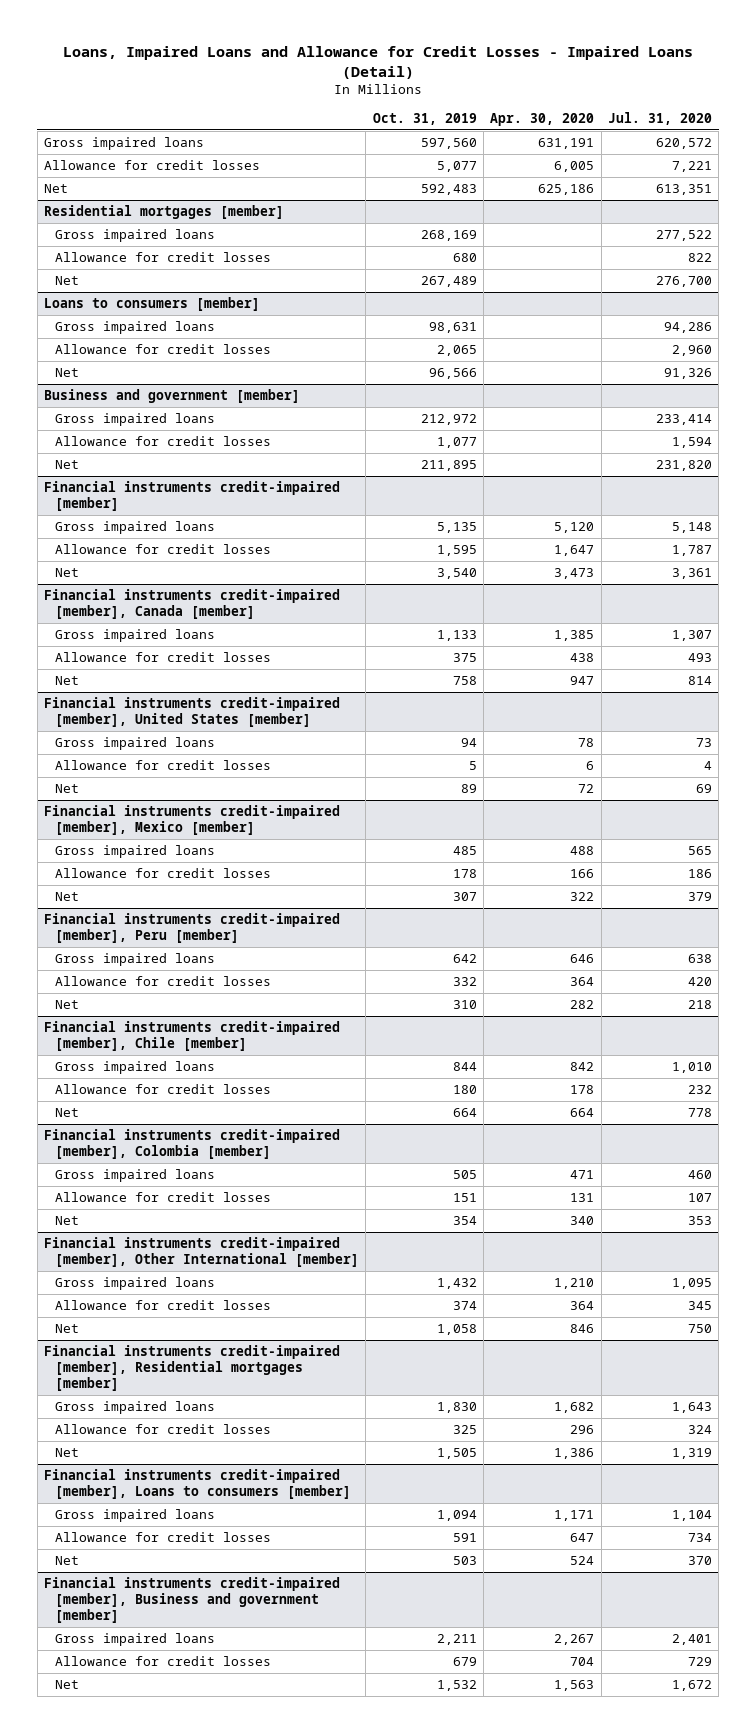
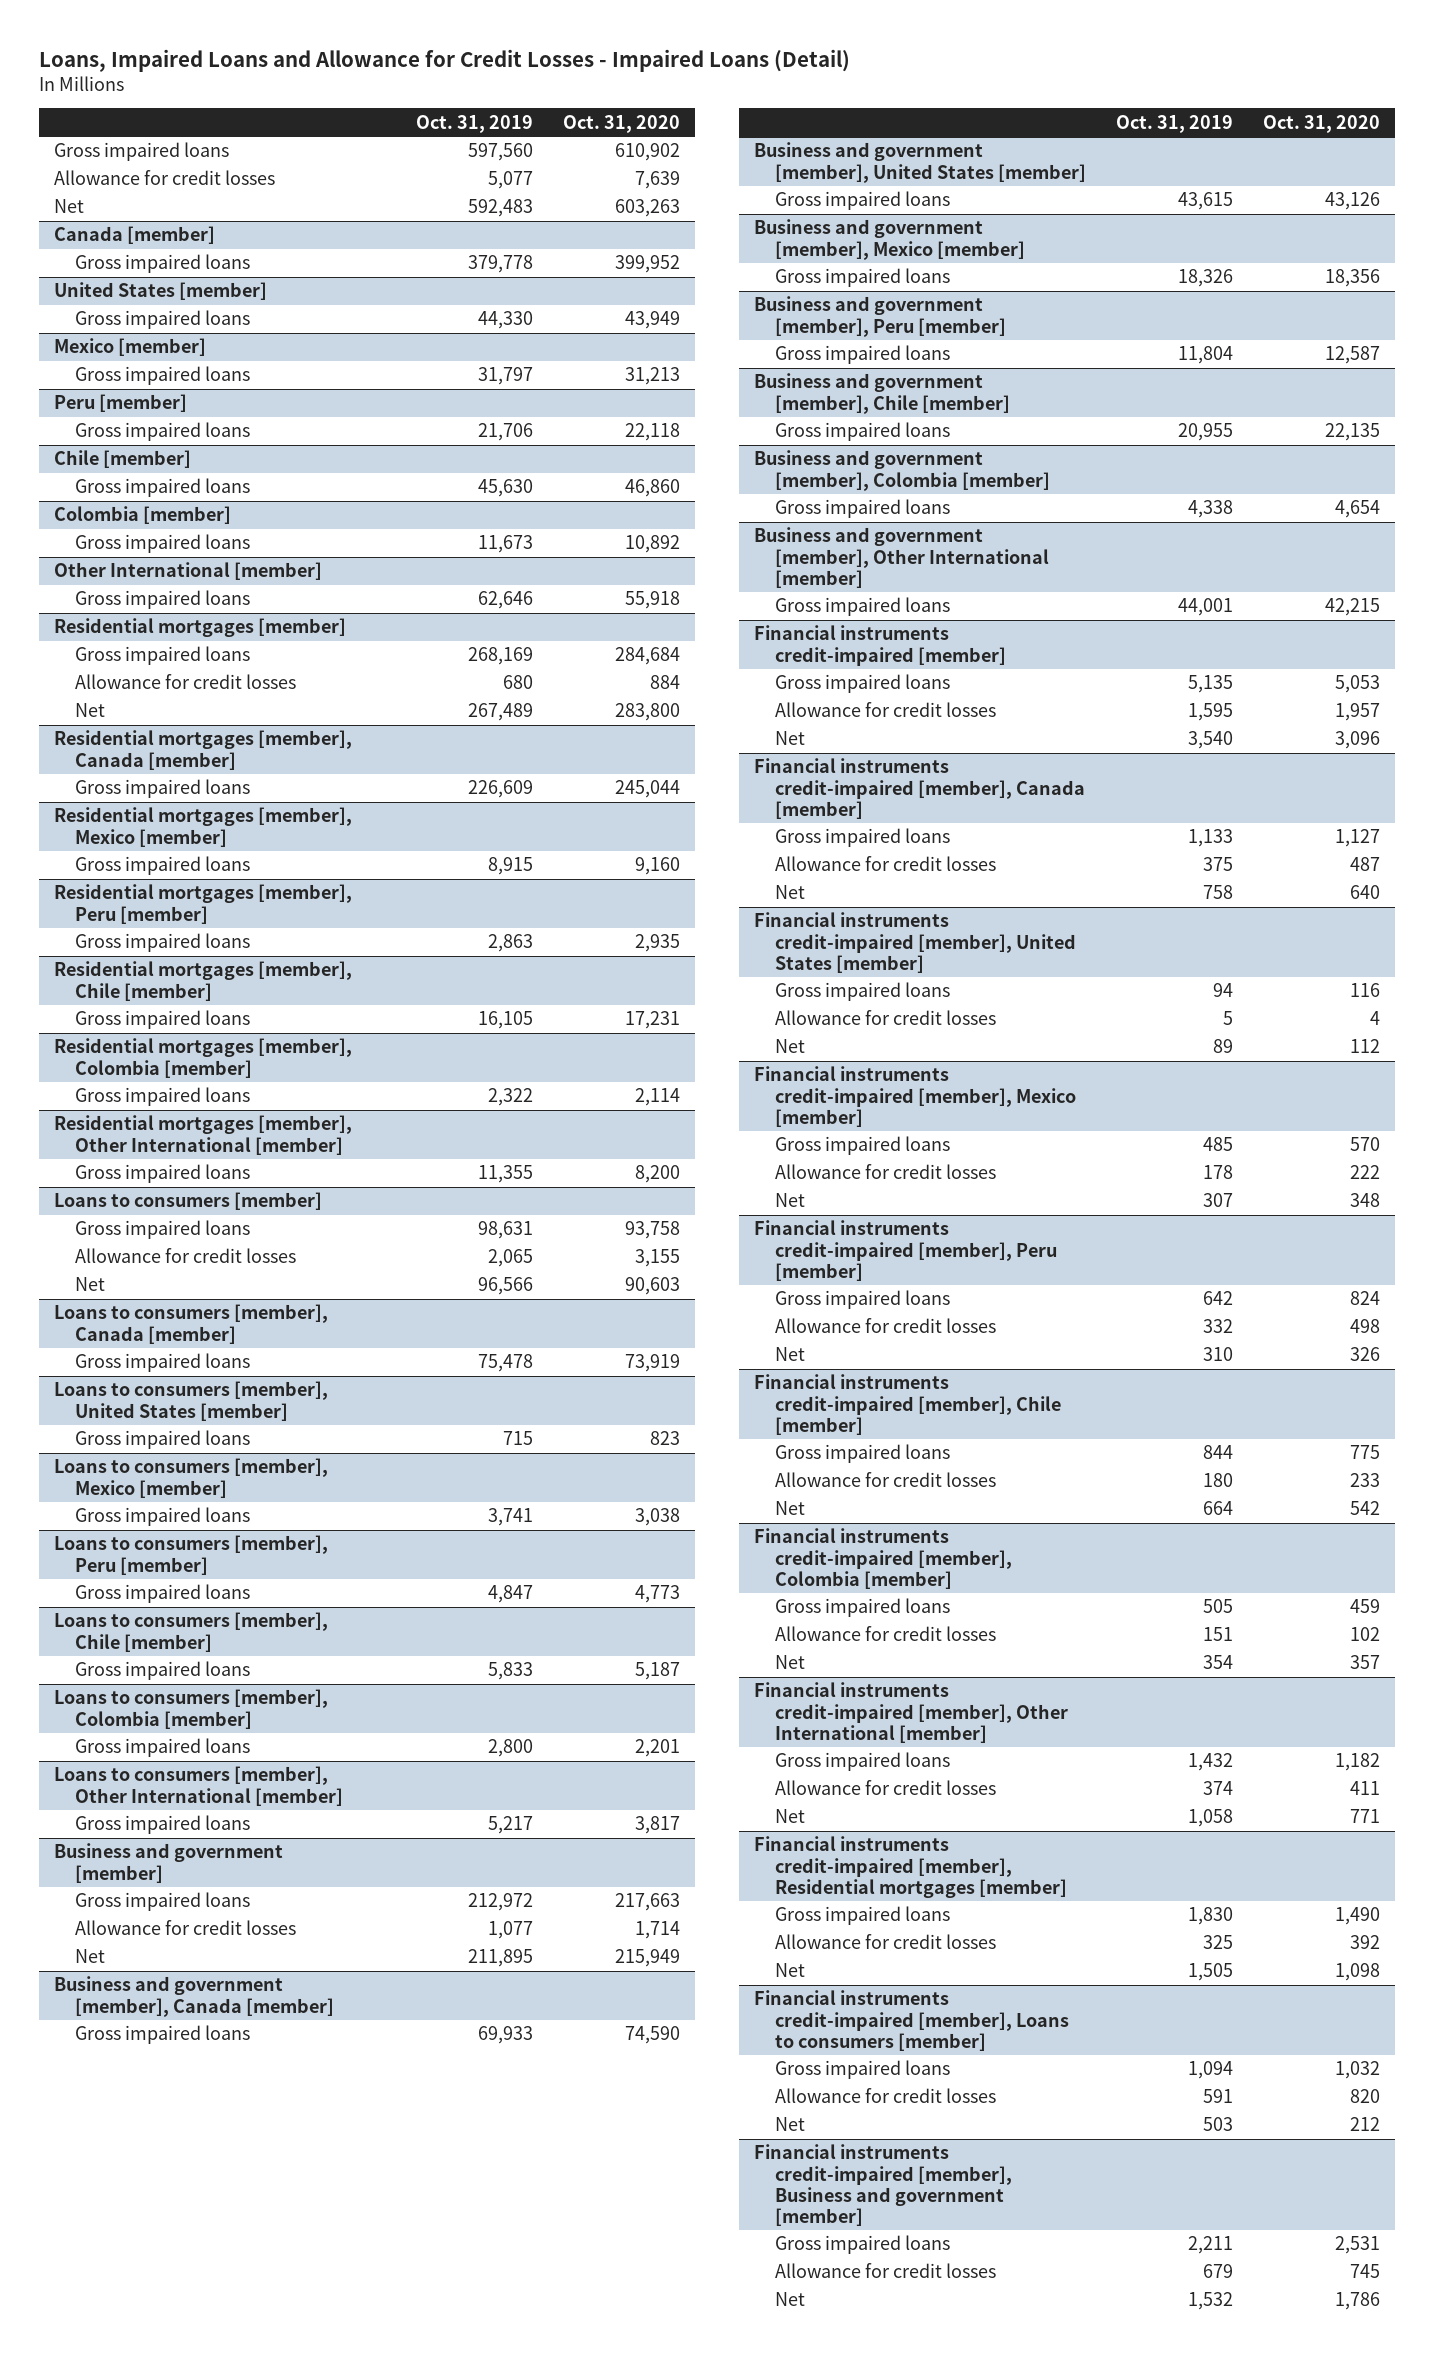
- | Oct. 31, 2019 | Apr. 30, 2020 | Jul. 31, 2020
+ | Oct. 31, 2019 | Oct. 31, 2020
+ Canada [member]
+ Gross impaired loans | 379,778 | 399,952
+ United States [member]
+ Gross impaired loans | 44,330 | 43,949
+ Mexico [member]
+ Gross impaired loans | 31,797 | 31,213
+ Peru [member]
+ Gross impaired loans | 21,706 | 22,118
+ Chile [member]
+ Gross impaired loans | 45,630 | 46,860
+ Colombia [member]
+ Gross impaired loans | 11,673 | 10,892
+ Other International [member]
+ Gross impaired loans | 62,646 | 55,918
+ Residential mortgages [member], Canada [member]
+ Gross impaired loans | 226,609 | 245,044
+ Residential mortgages [member], Mexico [member]
+ Gross impaired loans | 8,915 | 9,160
+ Residential mortgages [member], Peru [member]
+ Gross impaired loans | 2,863 | 2,935
+ Residential mortgages [member], Chile [member]
+ Gross impaired loans | 16,105 | 17,231
+ Residential mortgages [member], Colombia [member]
+ Gross impaired loans | 2,322 | 2,114
+ Residential mortgages [member], Other International [member]
+ Gross impaired loans | 11,355 | 8,200
+ Loans to consumers [member], Canada [member]
+ Gross impaired loans | 75,478 | 73,919
+ Loans to consumers [member], United States [member]
+ Gross impaired loans | 715 | 823
+ Loans to consumers [member], Mexico [member]
+ Gross impaired loans | 3,741 | 3,038
+ Loans to consumers [member], Peru [member]
+ Gross impaired loans | 4,847 | 4,773
+ Loans to consumers [member], Chile [member]
+ Gross impaired loans | 5,833 | 5,187
+ Loans to consumers [member], Colombia [member]
+ Gross impaired loans | 2,800 | 2,201
+ Loans to consumers [member], Other International [member]
+ Gross impaired loans | 5,217 | 3,817
+ Business and government [member], Canada [member]
+ Gross impaired loans | 69,933 | 74,590
+ Business and government [member], United States [member]
+ Gross impaired loans | 43,615 | 43,126
+ Business and government [member], Mexico [member]
+ Gross impaired loans | 18,326 | 18,356
+ Business and government [member], Peru [member]
+ Gross impaired loans | 11,804 | 12,587
+ Business and government [member], Chile [member]
+ Gross impaired loans | 20,955 | 22,135
+ Business and government [member], Colombia [member]
+ Gross impaired loans | 4,338 | 4,654
+ Business and government [member], Other International [member]
+ Gross impaired loans | 44,001 | 42,215

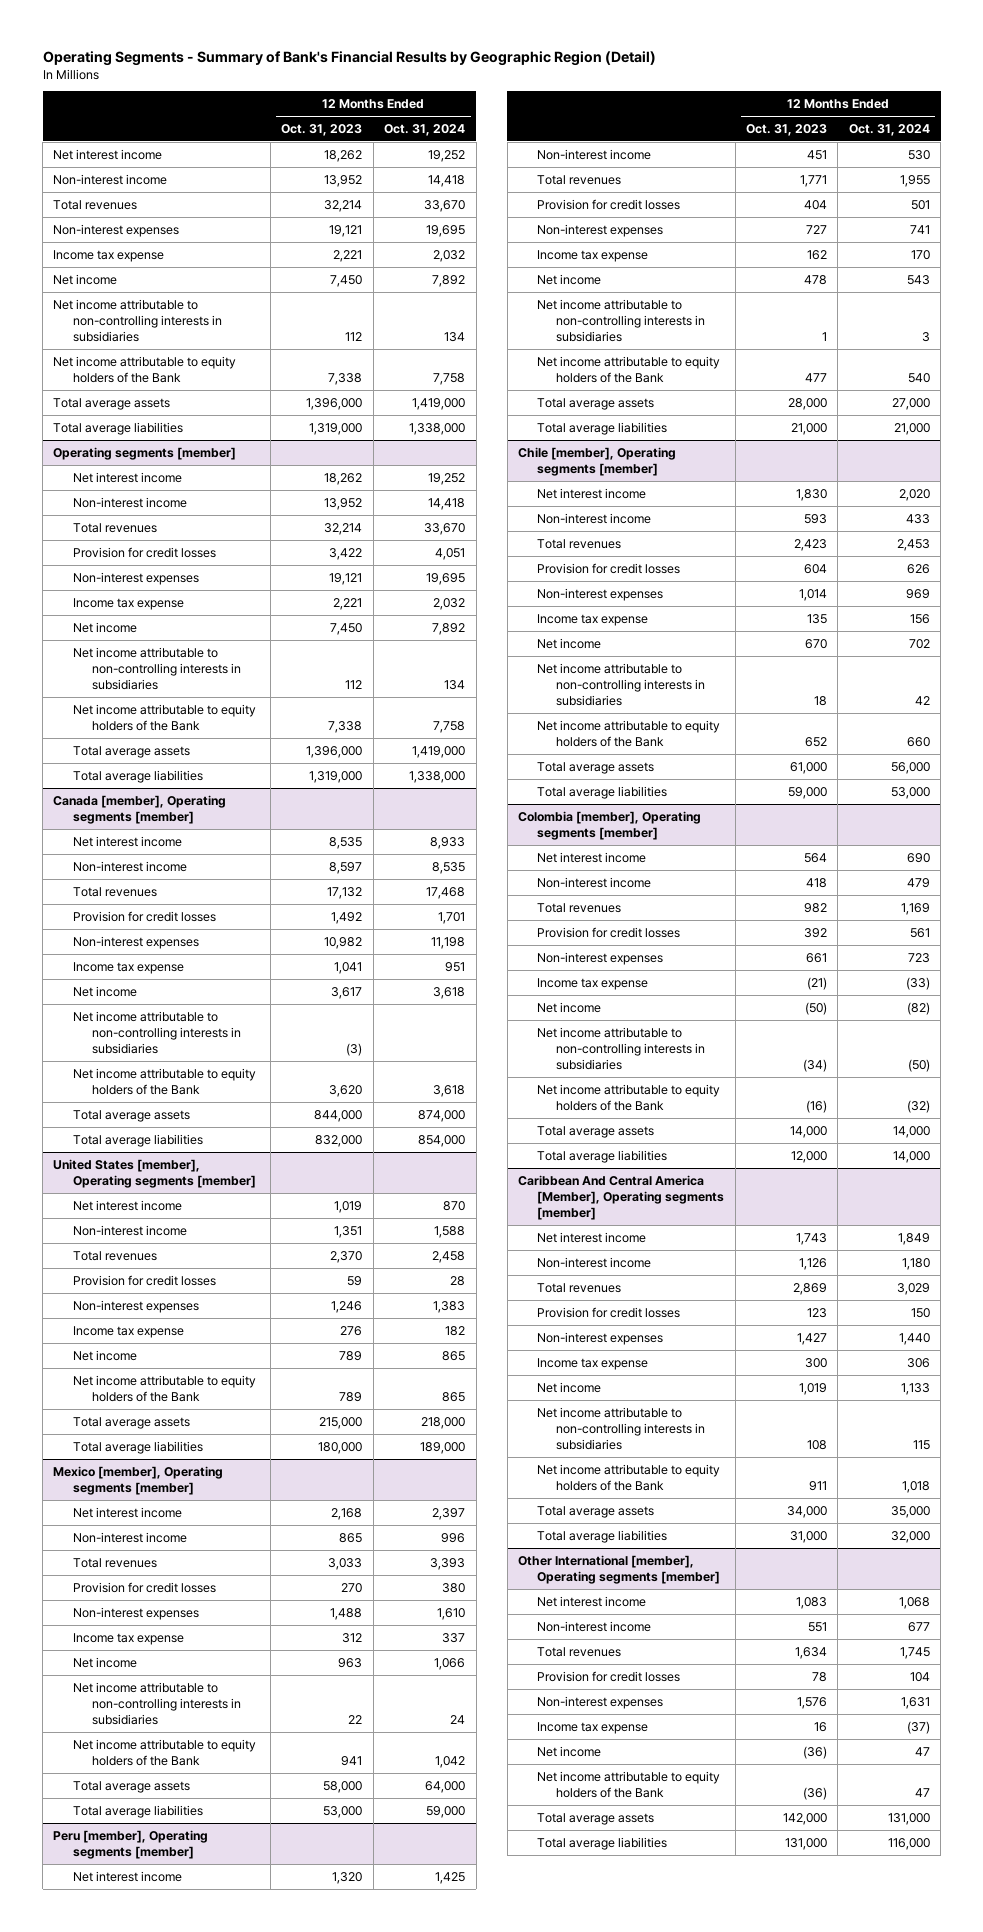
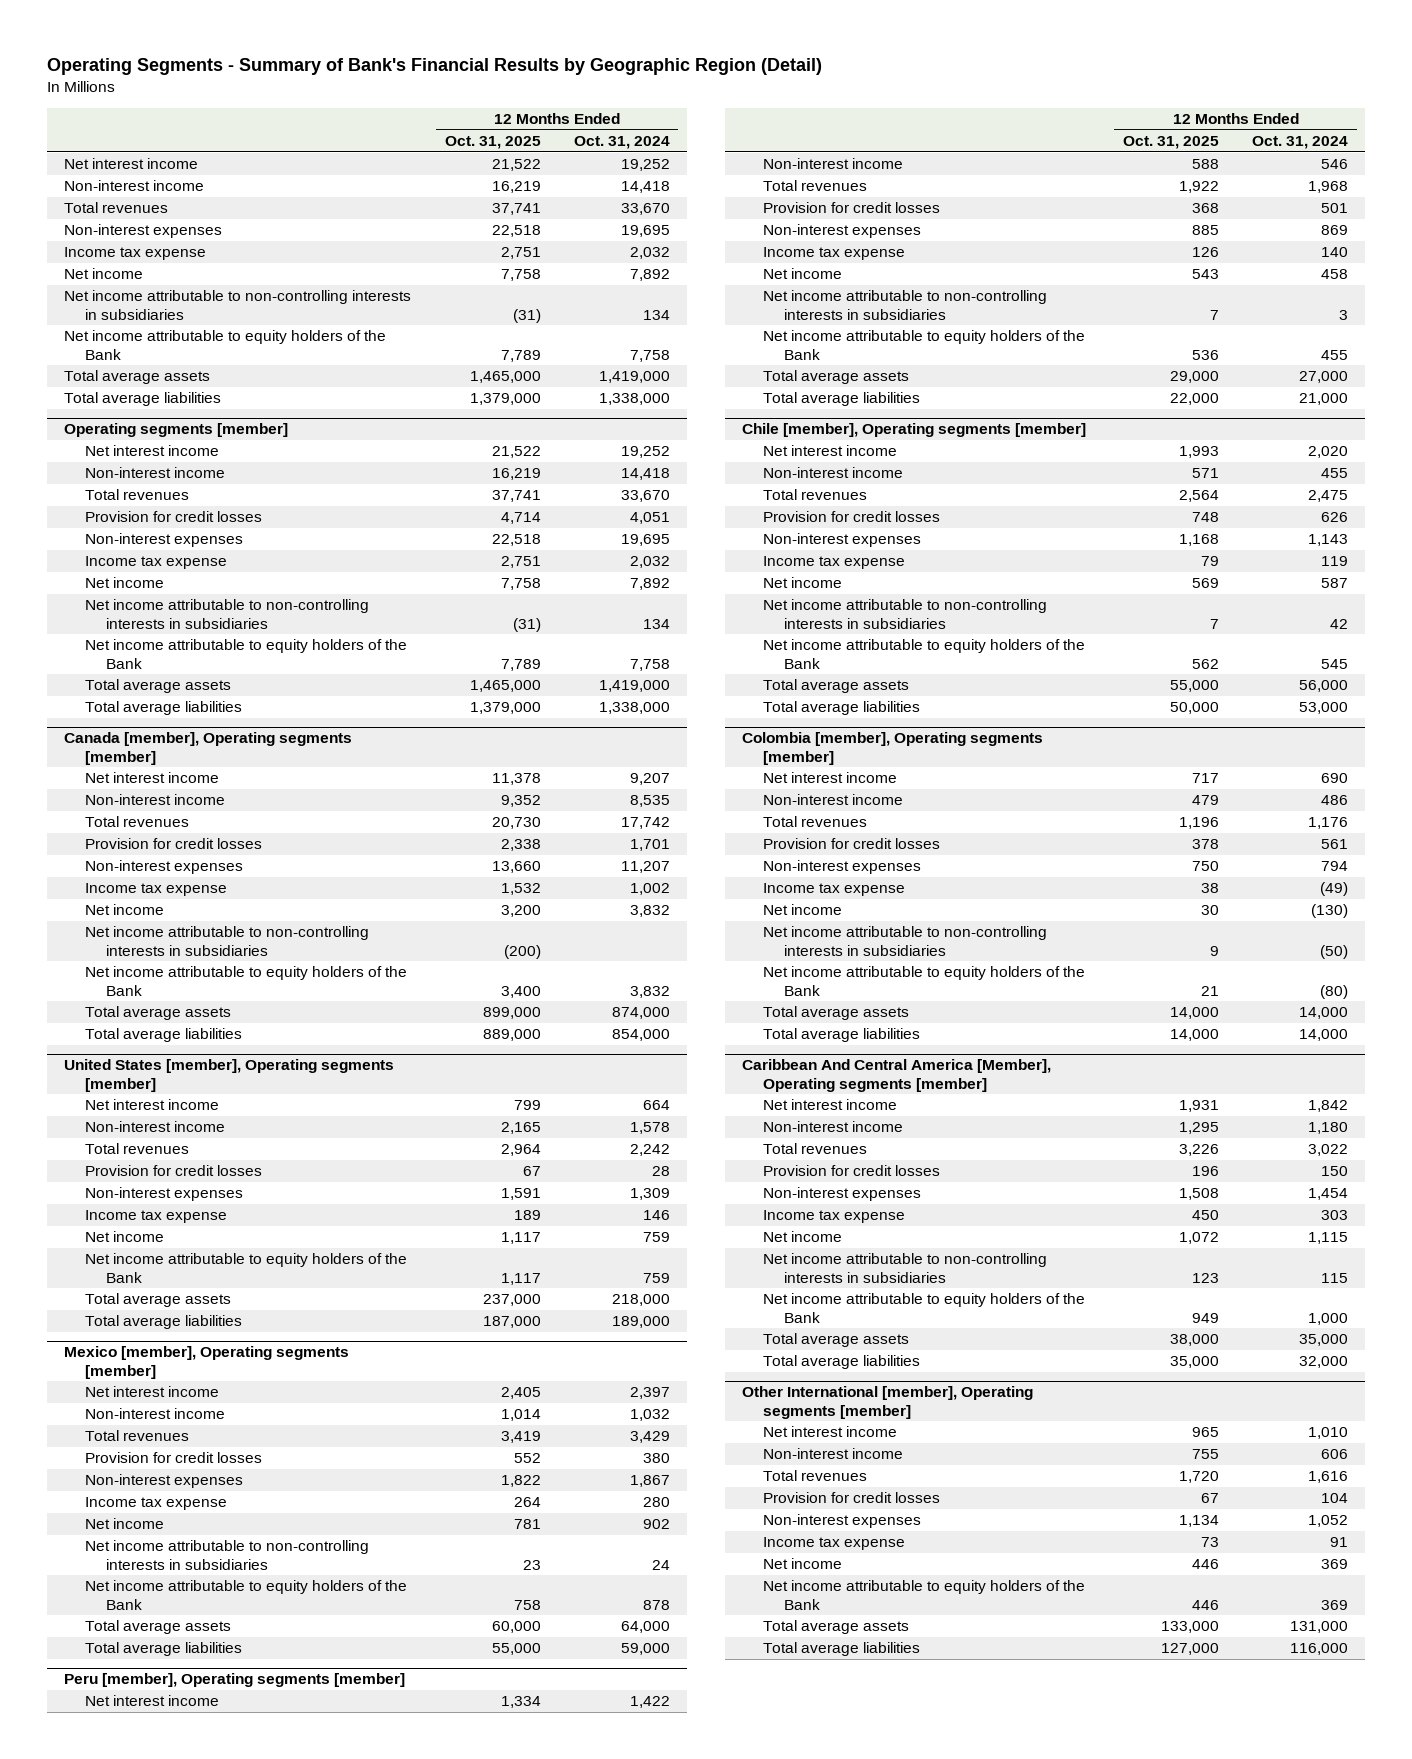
- | 12 Months Ended Oct. 31, 2023 | 12 Months Ended Oct. 31, 2024
+ | 12 Months Ended Oct. 31, 2025 | 12 Months Ended Oct. 31, 2024
@ Canada [member], Operating segments [member]
- Net interest income | 8,535 | 8,933
+ Net interest income | 11,378 | 9,207
- Total revenues | 17,132 | 17,468
+ Total revenues | 20,730 | 17,742
- Non-interest expenses | 10,982 | 11,198
- Income tax expense | 1,041 | 951
- Net income | 3,617 | 3,618
+ Non-interest expenses | 13,660 | 11,207
+ Income tax expense | 1,532 | 1,002
+ Net income | 3,200 | 3,832
- Net income attributable to equity holders of the Bank | 3,620 | 3,618
+ Net income attributable to equity holders of the Bank | 3,400 | 3,832
@ United States [member], Operating segments [member]
- Net interest income | 1,019 | 870
- Non-interest income | 1,351 | 1,588
- Total revenues | 2,370 | 2,458
+ Net interest income | 799 | 664
+ Non-interest income | 2,165 | 1,578
+ Total revenues | 2,964 | 2,242
- Non-interest expenses | 1,246 | 1,383
- Income tax expense | 276 | 182
- Net income | 789 | 865
- Net income attributable to equity holders of the Bank | 789 | 865
+ Non-interest expenses | 1,591 | 1,309
+ Income tax expense | 189 | 146
+ Net income | 1,117 | 759
+ Net income attributable to equity holders of the Bank | 1,117 | 759
@ Mexico [member], Operating segments [member]
- Non-interest income | 865 | 996
- Total revenues | 3,033 | 3,393
+ Non-interest income | 1,014 | 1,032
+ Total revenues | 3,419 | 3,429
- Non-interest expenses | 1,488 | 1,610
- Income tax expense | 312 | 337
- Net income | 963 | 1,066
+ Non-interest expenses | 1,822 | 1,867
+ Income tax expense | 264 | 280
+ Net income | 781 | 902
- Net income attributable to equity holders of the Bank | 941 | 1,042
+ Net income attributable to equity holders of the Bank | 758 | 878
@ Peru [member], Operating segments [member]
- Net interest income | 1,320 | 1,425
- Non-interest income | 451 | 530
- Total revenues | 1,771 | 1,955
+ Net interest income | 1,334 | 1,422
+ Non-interest income | 588 | 546
+ Total revenues | 1,922 | 1,968
- Non-interest expenses | 727 | 741
- Income tax expense | 162 | 170
- Net income | 478 | 543
+ Non-interest expenses | 885 | 869
+ Income tax expense | 126 | 140
+ Net income | 543 | 458
- Net income attributable to equity holders of the Bank | 477 | 540
+ Net income attributable to equity holders of the Bank | 536 | 455
@ Chile [member], Operating segments [member]
- Non-interest income | 593 | 433
- Total revenues | 2,423 | 2,453
+ Non-interest income | 571 | 455
+ Total revenues | 2,564 | 2,475
- Non-interest expenses | 1,014 | 969
- Income tax expense | 135 | 156
- Net income | 670 | 702
+ Non-interest expenses | 1,168 | 1,143
+ Income tax expense | 79 | 119
+ Net income | 569 | 587
- Net income attributable to equity holders of the Bank | 652 | 660
+ Net income attributable to equity holders of the Bank | 562 | 545
@ Colombia [member], Operating segments [member]
- Non-interest income | 418 | 479
- Total revenues | 982 | 1,169
+ Non-interest income | 479 | 486
+ Total revenues | 1,196 | 1,176
- Non-interest expenses | 661 | 723
- Income tax expense | (21) | (33)
- Net income | (50) | (82)
+ Non-interest expenses | 750 | 794
+ Income tax expense | 38 | (49)
+ Net income | 30 | (130)
- Net income attributable to equity holders of the Bank | (16) | (32)
+ Net income attributable to equity holders of the Bank | 21 | (80)
@ Caribbean And Central America [Member], Operating segments [member]
- Net interest income | 1,743 | 1,849
+ Net interest income | 1,931 | 1,842
- Total revenues | 2,869 | 3,029
+ Total revenues | 3,226 | 3,022
- Non-interest expenses | 1,427 | 1,440
- Income tax expense | 300 | 306
- Net income | 1,019 | 1,133
+ Non-interest expenses | 1,508 | 1,454
+ Income tax expense | 450 | 303
+ Net income | 1,072 | 1,115
- Net income attributable to equity holders of the Bank | 911 | 1,018
+ Net income attributable to equity holders of the Bank | 949 | 1,000
@ Other International [member], Operating segments [member]
- Net interest income | 1,083 | 1,068
- Non-interest income | 551 | 677
- Total revenues | 1,634 | 1,745
+ Net interest income | 965 | 1,010
+ Non-interest income | 755 | 606
+ Total revenues | 1,720 | 1,616
- Non-interest expenses | 1,576 | 1,631
- Income tax expense | 16 | (37)
- Net income | (36) | 47
- Net income attributable to equity holders of the Bank | (36) | 47
+ Non-interest expenses | 1,134 | 1,052
+ Income tax expense | 73 | 91
+ Net income | 446 | 369
+ Net income attributable to equity holders of the Bank | 446 | 369

